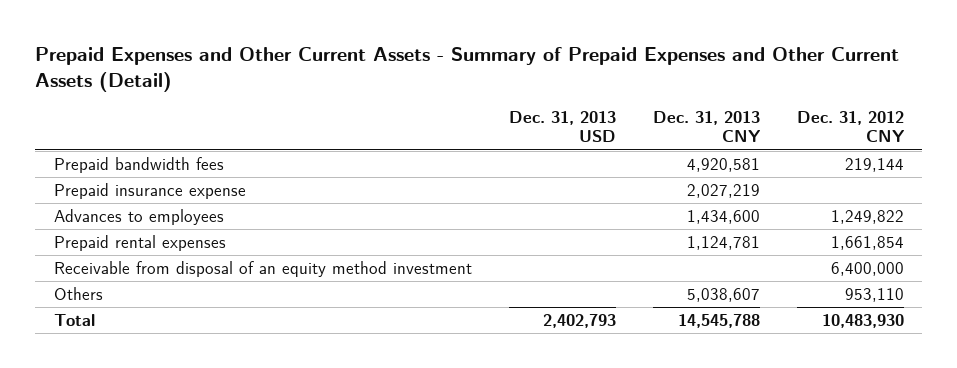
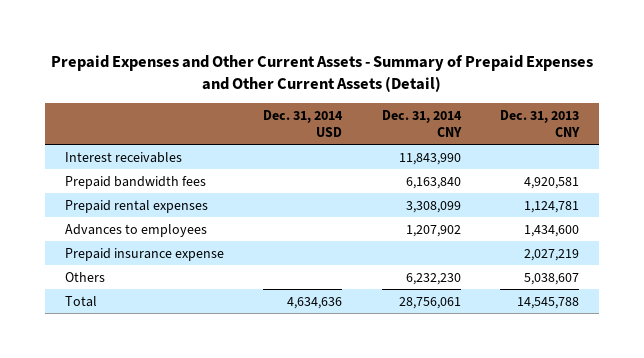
- | Dec. 31, 2013 USD | Dec. 31, 2013 CNY | Dec. 31, 2012 CNY
+ | Dec. 31, 2014 USD | Dec. 31, 2014 CNY | Dec. 31, 2013 CNY
+ Interest receivables | | 11,843,990 |
- Receivable from disposal of an equity method investment | | | 6,400,000
moved down: Advances to employees | | 1,207,902 | 1,434,600
moved down: Prepaid insurance expense | | | 2,027,219

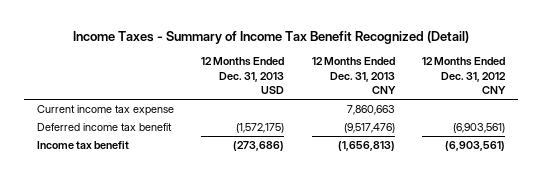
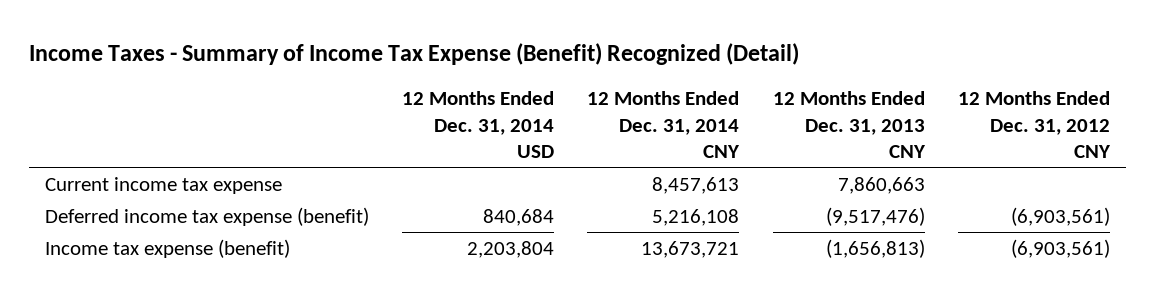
- Income Taxes - Summary of Income Tax Benefit Recognized (Detail)
+ Income Taxes - Summary of Income Tax Expense (Benefit) Recognized (Detail)
- | 12 Months Ended Dec. 31, 2013 USD | 12 Months Ended Dec. 31, 2013 CNY | 12 Months Ended Dec. 31, 2012 CNY
+ | 12 Months Ended Dec. 31, 2014 USD | 12 Months Ended Dec. 31, 2014 CNY | 12 Months Ended Dec. 31, 2013 CNY | 12 Months Ended Dec. 31, 2012 CNY
- Deferred income tax benefit | (1,572,175) | (9,517,476) | (6,903,561)
- Income tax benefit | (273,686) | (1,656,813) | (6,903,561)
+ Deferred income tax expense (benefit) | 840,684 | 5,216,108 | (9,517,476) | (6,903,561)
+ Income tax expense (benefit) | 2,203,804 | 13,673,721 | (1,656,813) | (6,903,561)

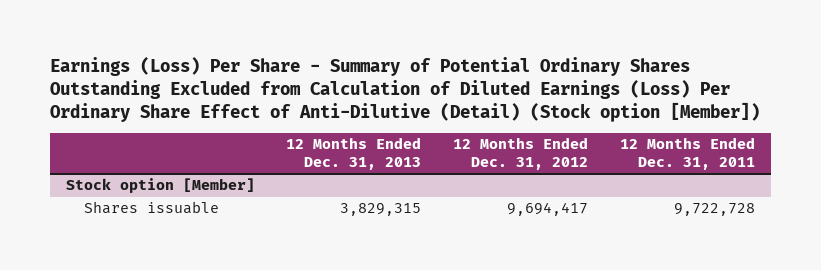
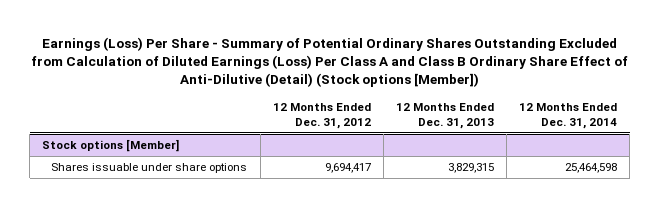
- Earnings (Loss) Per Share - Summary of Potential Ordinary Shares Outstanding Excluded from Calculation of Diluted Earnings (Loss) Per Ordinary Share Effect of Anti-Dilutive (Detail) (Stock option [Member])
+ Earnings (Loss) Per Share - Summary of Potential Ordinary Shares Outstanding Excluded from Calculation of Diluted Earnings (Loss) Per Class A and Class B Ordinary Share Effect of Anti-Dilutive (Detail) (Stock options [Member])
- | 12 Months Ended Dec. 31, 2013 | 12 Months Ended Dec. 31, 2012 | 12 Months Ended Dec. 31, 2011
+ | 12 Months Ended Dec. 31, 2012 | 12 Months Ended Dec. 31, 2013 | 12 Months Ended Dec. 31, 2014
- Stock option [Member]
- Shares issuable | 3,829,315 | 9,694,417 | 9,722,728
+ Stock options [Member]
+ Shares issuable under share options | 9,694,417 | 3,829,315 | 25,464,598

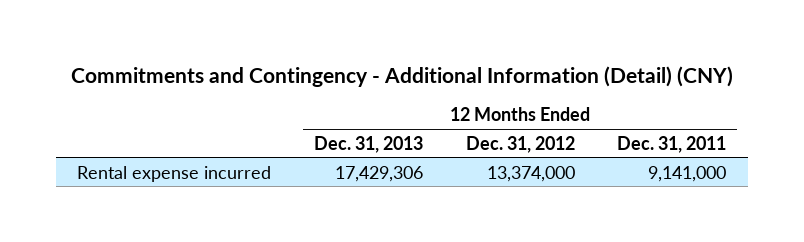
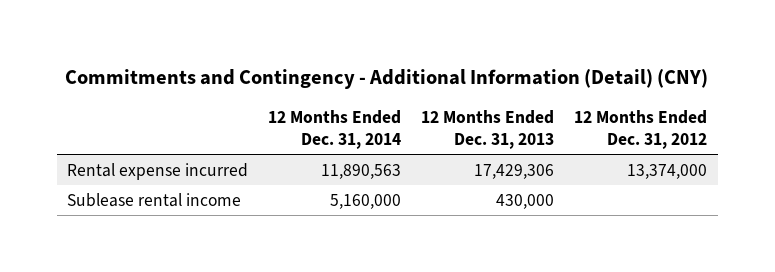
- | 12 Months Ended Dec. 31, 2013 | 12 Months Ended Dec. 31, 2012 | 12 Months Ended Dec. 31, 2011
+ | 12 Months Ended Dec. 31, 2014 | 12 Months Ended Dec. 31, 2013 | 12 Months Ended Dec. 31, 2012
+ Sublease rental income | 5,160,000 | 430,000 |

